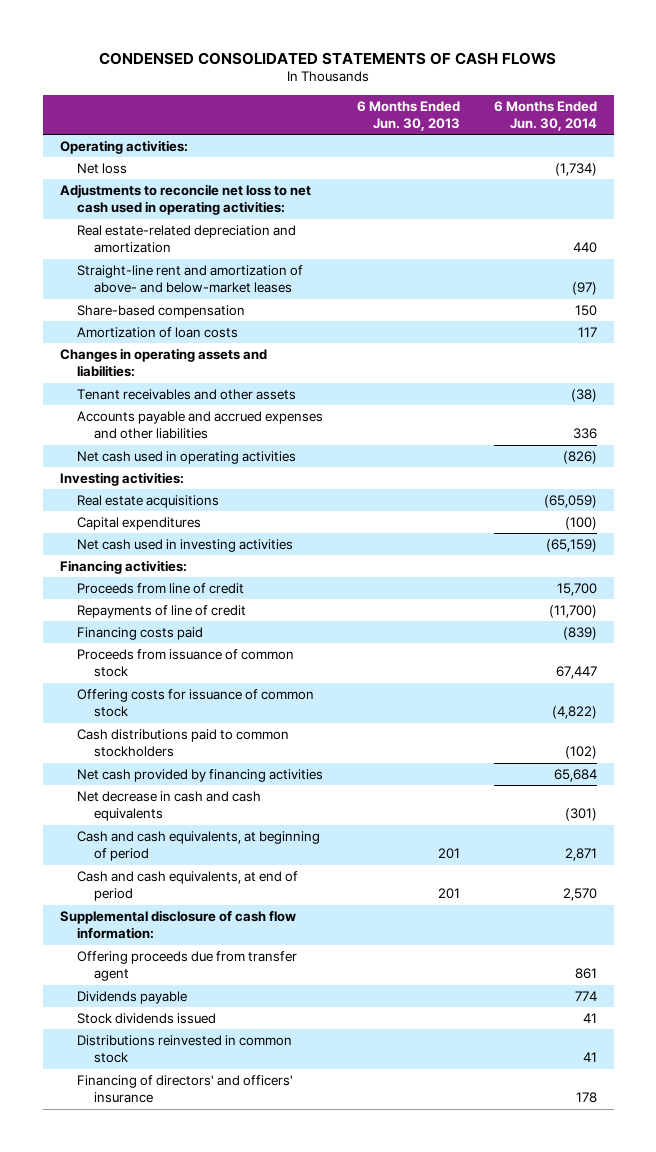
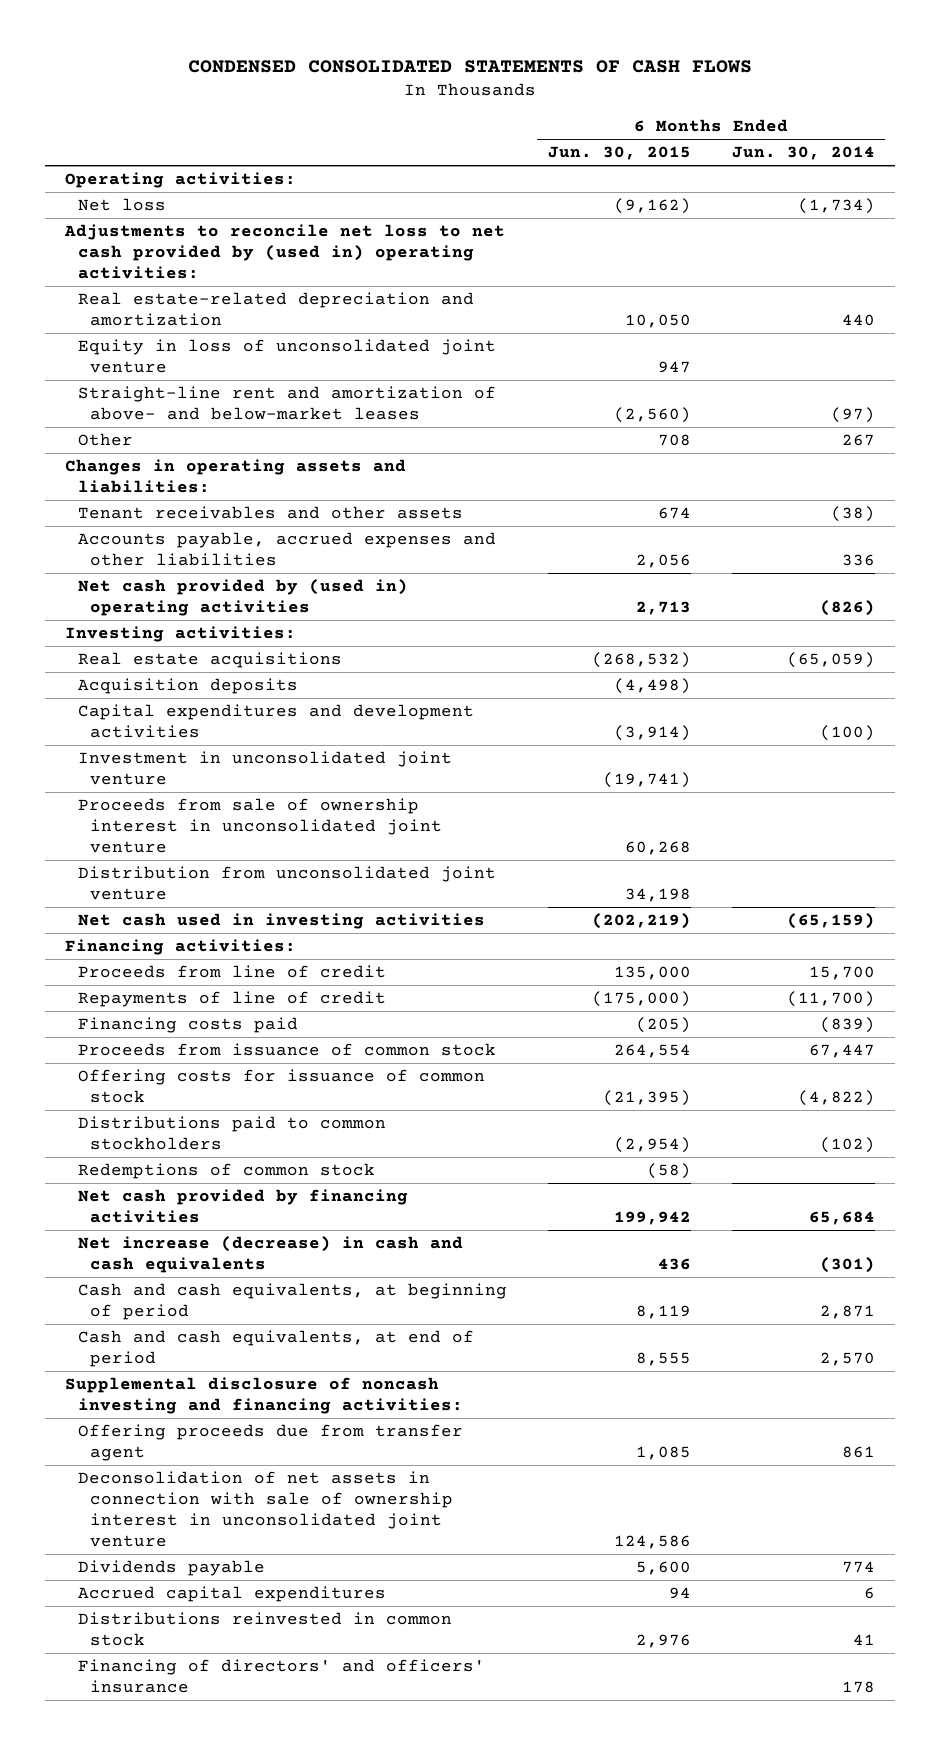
- | 6 Months Ended Jun. 30, 2013 | 6 Months Ended Jun. 30, 2014
+ | 6 Months Ended Jun. 30, 2015 | 6 Months Ended Jun. 30, 2014
- Adjustments to reconcile net loss to net cash used in operating activities:
+ Adjustments to reconcile net loss to net cash provided by (used in) operating activities:
+ Equity in loss of unconsolidated joint venture | 947 |
- Share-based compensation | | 150
- Amortization of loan costs | | 117
+ Other | 708 | 267
- Accounts payable and accrued expenses and other liabilities | | 336
- Net cash used in operating activities | | (826)
+ Accounts payable, accrued expenses and other liabilities | 2,056 | 336
+ Net cash provided by (used in) operating activities | 2,713 | (826)
- Capital expenditures | | (100)
+ Acquisition deposits | (4,498) |
+ Capital expenditures and development activities | (3,914) | (100)
+ Investment in unconsolidated joint venture | (19,741) |
+ Proceeds from sale of ownership interest in unconsolidated joint venture | 60,268 |
+ Distribution from unconsolidated joint venture | 34,198 |
- Cash distributions paid to common stockholders | | (102)
+ Distributions paid to common stockholders | (2,954) | (102)
+ Redemptions of common stock | (58) |
- Net decrease in cash and cash equivalents | | (301)
+ Net increase (decrease) in cash and cash equivalents | 436 | (301)
- Supplemental disclosure of cash flow information:
+ Supplemental disclosure of noncash investing and financing activities:
+ Deconsolidation of net assets in connection with sale of ownership interest in unconsolidated joint venture | 124,586 |
- Stock dividends issued | | 41
+ Accrued capital expenditures | 94 | 6

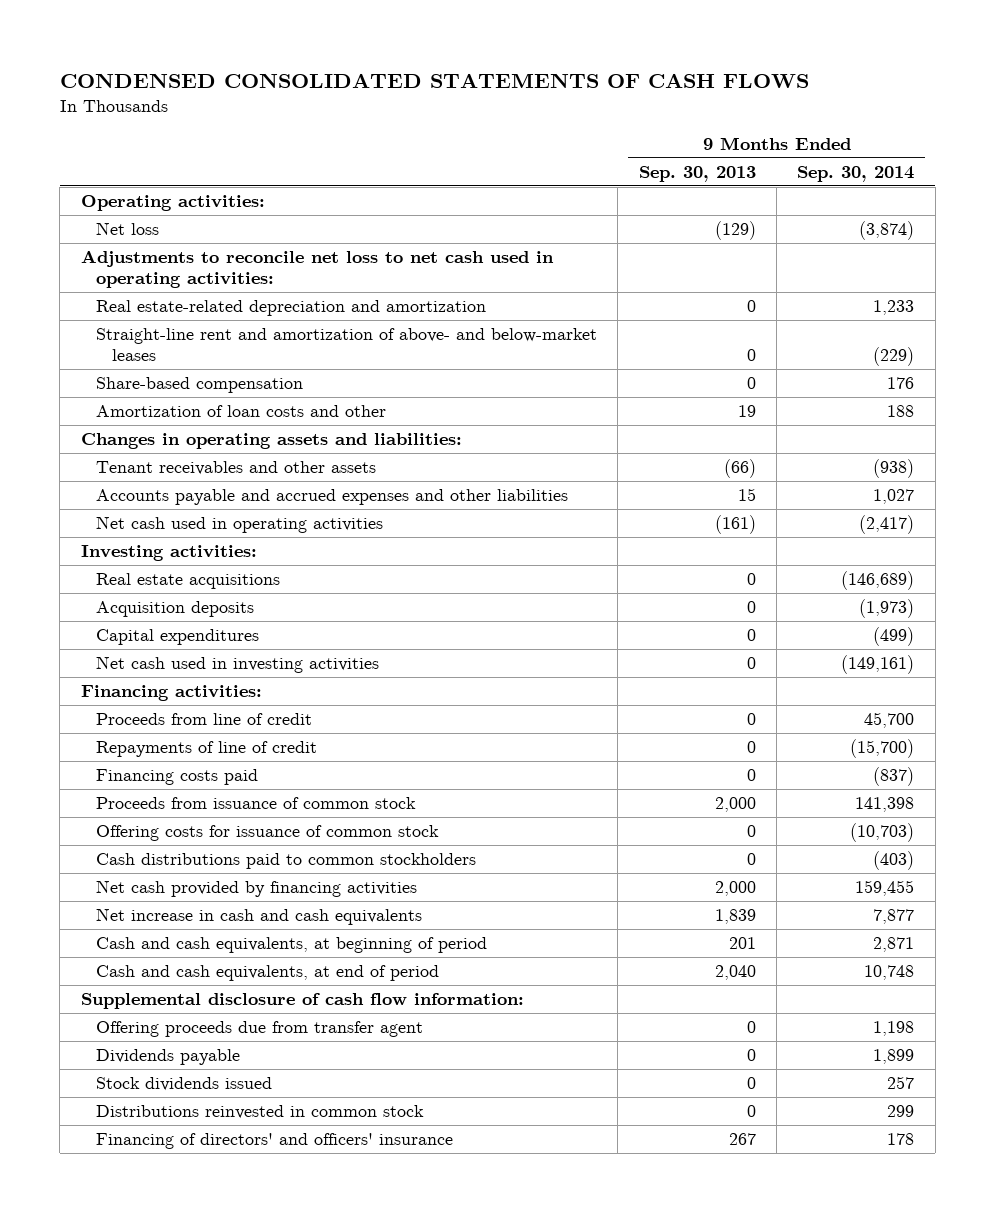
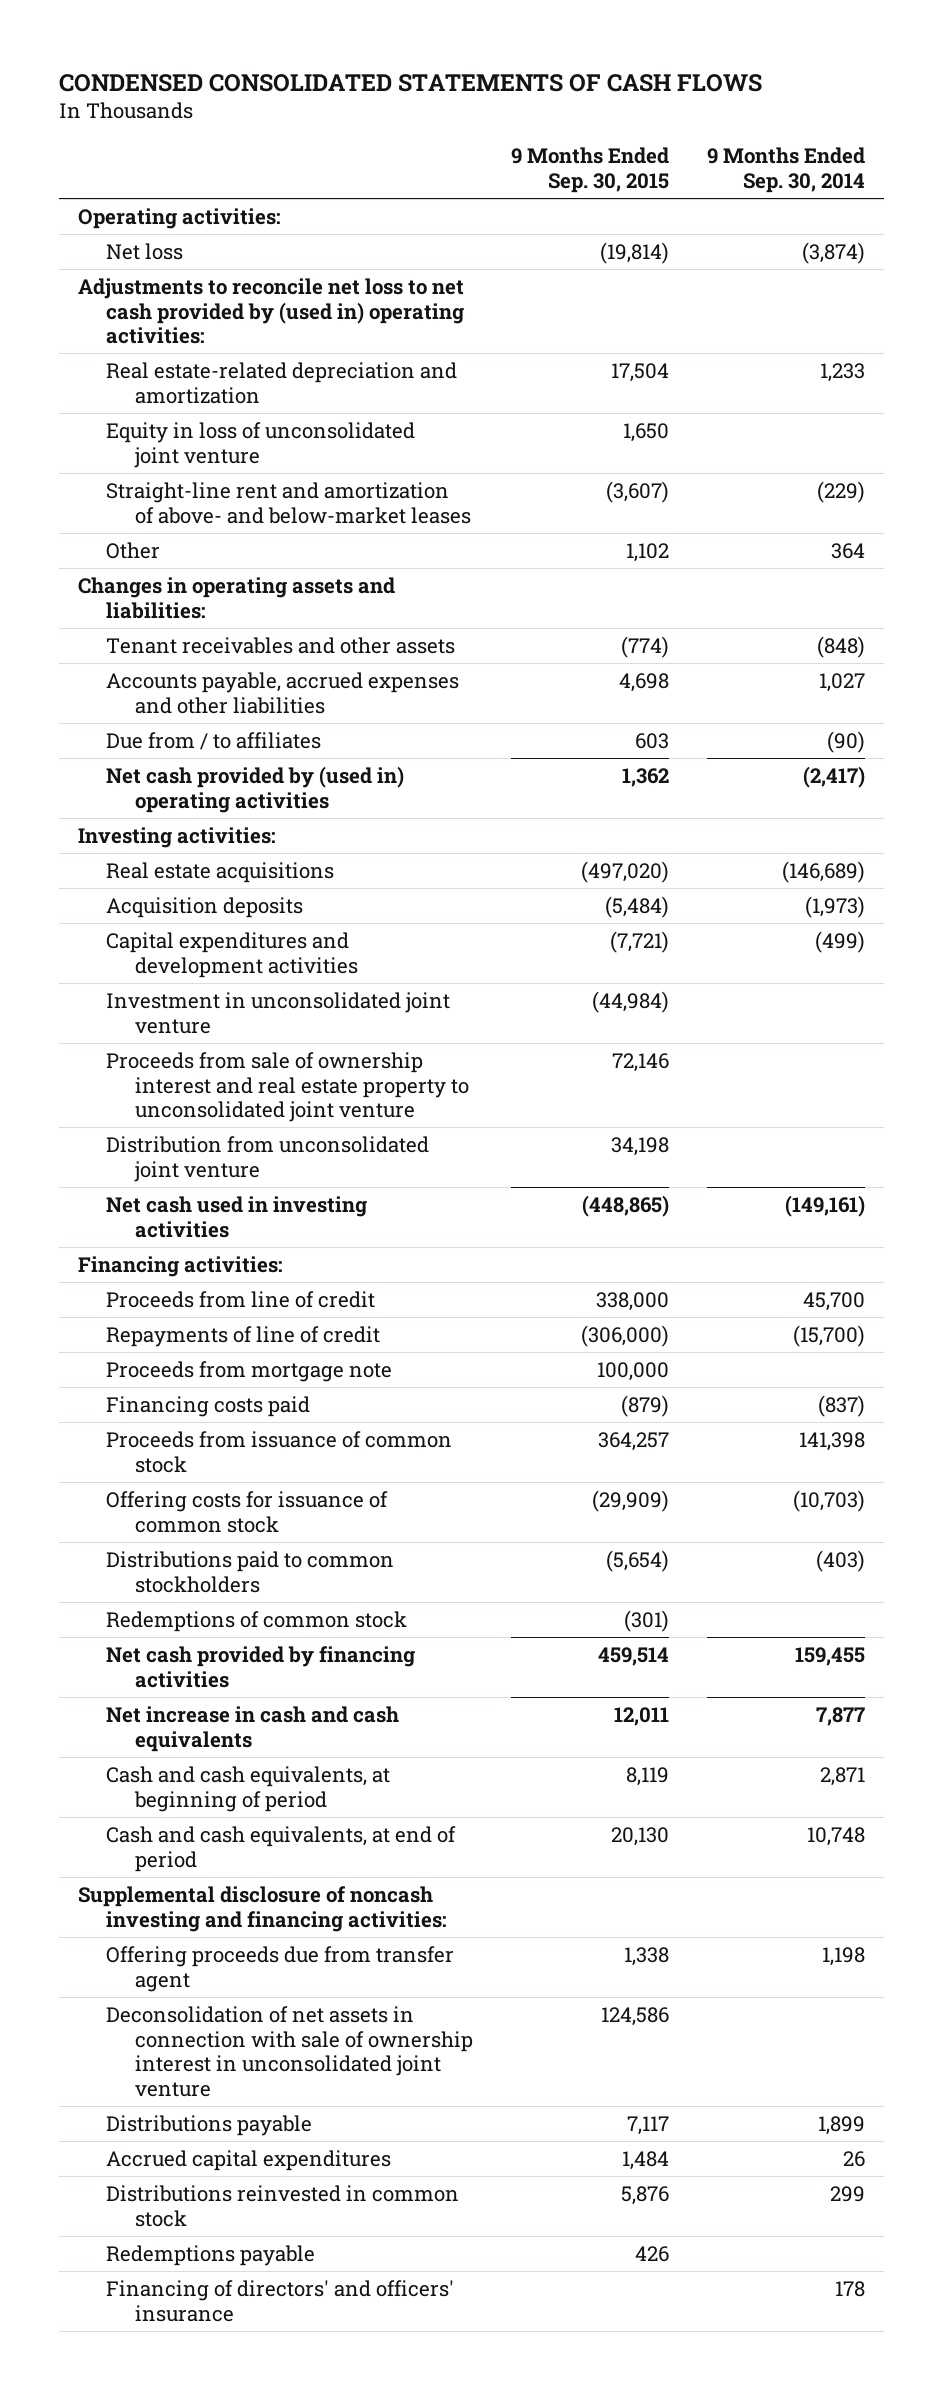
- | 9 Months Ended Sep. 30, 2013 | 9 Months Ended Sep. 30, 2014
+ | 9 Months Ended Sep. 30, 2015 | 9 Months Ended Sep. 30, 2014
- Adjustments to reconcile net loss to net cash used in operating activities:
+ Adjustments to reconcile net loss to net cash provided by (used in) operating activities:
+ Equity in loss of unconsolidated joint venture | 1,650 |
- Share-based compensation | 0 | 176
- Amortization of loan costs and other | 19 | 188
+ Other | 1,102 | 364
- Tenant receivables and other assets | (66) | (938)
- Accounts payable and accrued expenses and other liabilities | 15 | 1,027
- Net cash used in operating activities | (161) | (2,417)
+ Tenant receivables and other assets | (774) | (848)
+ Accounts payable, accrued expenses and other liabilities | 4,698 | 1,027
+ Due from / to affiliates | 603 | (90)
+ Net cash provided by (used in) operating activities | 1,362 | (2,417)
- Capital expenditures | 0 | (499)
+ Capital expenditures and development activities | (7,721) | (499)
+ Investment in unconsolidated joint venture | (44,984) |
+ Proceeds from sale of ownership interest and real estate property to unconsolidated joint venture | 72,146 |
+ Distribution from unconsolidated joint venture | 34,198 |
+ Proceeds from mortgage note | 100,000 |
- Cash distributions paid to common stockholders | 0 | (403)
+ Distributions paid to common stockholders | (5,654) | (403)
+ Redemptions of common stock | (301) |
- Supplemental disclosure of cash flow information:
+ Supplemental disclosure of noncash investing and financing activities:
- Dividends payable | 0 | 1,899
- Stock dividends issued | 0 | 257
+ Deconsolidation of net assets in connection with sale of ownership interest in unconsolidated joint venture | 124,586 |
+ Distributions payable | 7,117 | 1,899
+ Accrued capital expenditures | 1,484 | 26
+ Redemptions payable | 426 |

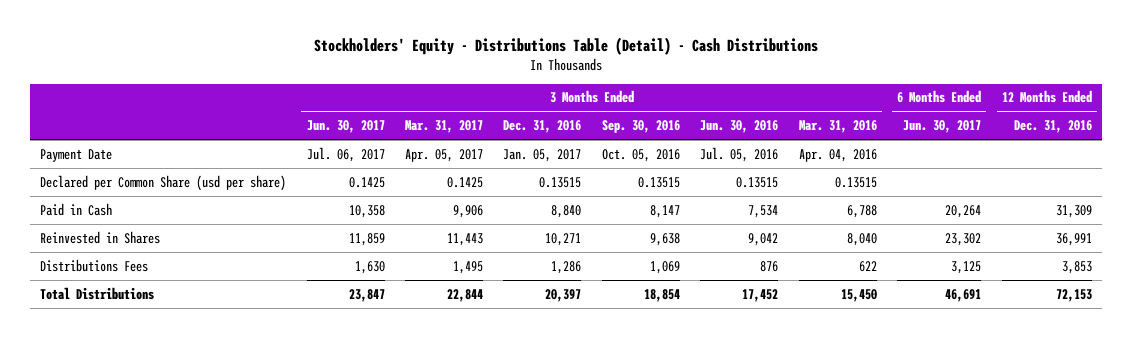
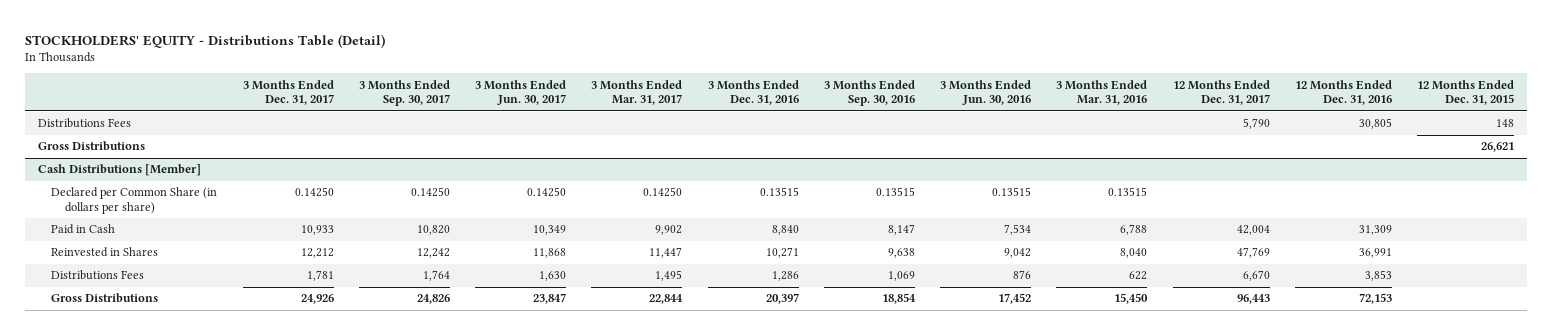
- Stockholders' Equity - Distributions Table (Detail) - Cash Distributions
+ STOCKHOLDERS' EQUITY - Distributions Table (Detail)
- | 3 Months Ended Jun. 30, 2017 | 3 Months Ended Mar. 31, 2017 | 3 Months Ended Dec. 31, 2016 | 3 Months Ended Sep. 30, 2016 | 3 Months Ended Jun. 30, 2016 | 3 Months Ended Mar. 31, 2016 | 6 Months Ended Jun. 30, 2017 | 12 Months Ended Dec. 31, 2016
+ | 3 Months Ended Dec. 31, 2017 | 3 Months Ended Sep. 30, 2017 | 3 Months Ended Jun. 30, 2017 | 3 Months Ended Mar. 31, 2017 | 3 Months Ended Dec. 31, 2016 | 3 Months Ended Sep. 30, 2016 | 3 Months Ended Jun. 30, 2016 | 3 Months Ended Mar. 31, 2016 | 12 Months Ended Dec. 31, 2017 | 12 Months Ended Dec. 31, 2016 | 12 Months Ended Dec. 31, 2015
- Payment Date | Jul. 06, 2017 | Apr. 05, 2017 | Jan. 05, 2017 | Oct. 05, 2016 | Jul. 05, 2016 | Apr. 04, 2016 | |
- Declared per Common Share (usd per share) | 0.1425 | 0.1425 | 0.13515 | 0.13515 | 0.13515 | 0.13515 | |
- Paid in Cash | 10,358 | 9,906 | 8,840 | 8,147 | 7,534 | 6,788 | 20,264 | 31,309
- Reinvested in Shares | 11,859 | 11,443 | 10,271 | 9,638 | 9,042 | 8,040 | 23,302 | 36,991
+ Distributions Fees | | | | | | | | | 5,790 | 30,805 | 148
+ Gross Distributions | | | | | | | | | | | 26,621
+ Cash Distributions [Member]
+ Declared per Common Share (in dollars per share) | 0.14250 | 0.14250 | 0.14250 | 0.14250 | 0.13515 | 0.13515 | 0.13515 | 0.13515 | | |
+ Paid in Cash | 10,933 | 10,820 | 10,349 | 9,902 | 8,840 | 8,147 | 7,534 | 6,788 | 42,004 | 31,309 |
+ Reinvested in Shares | 12,212 | 12,242 | 11,868 | 11,447 | 10,271 | 9,638 | 9,042 | 8,040 | 47,769 | 36,991 |
- Total Distributions | 23,847 | 22,844 | 20,397 | 18,854 | 17,452 | 15,450 | 46,691 | 72,153
+ Gross Distributions | 24,926 | 24,826 | 23,847 | 22,844 | 20,397 | 18,854 | 17,452 | 15,450 | 96,443 | 72,153 |

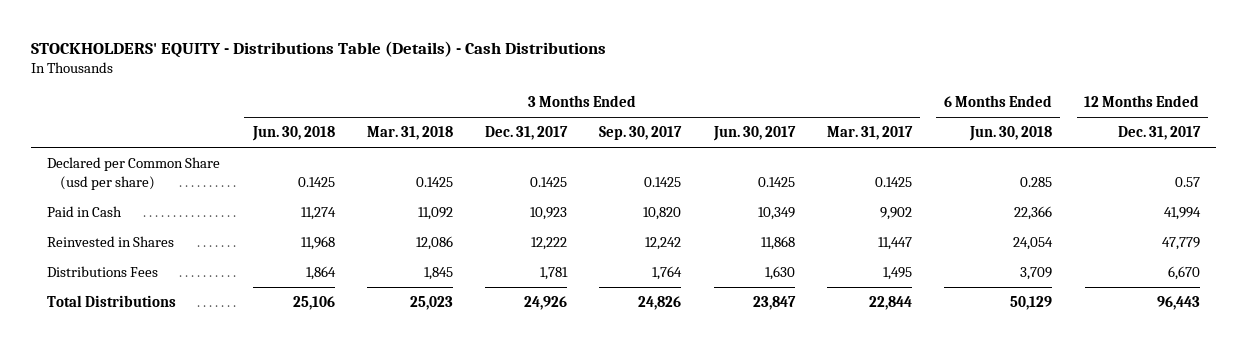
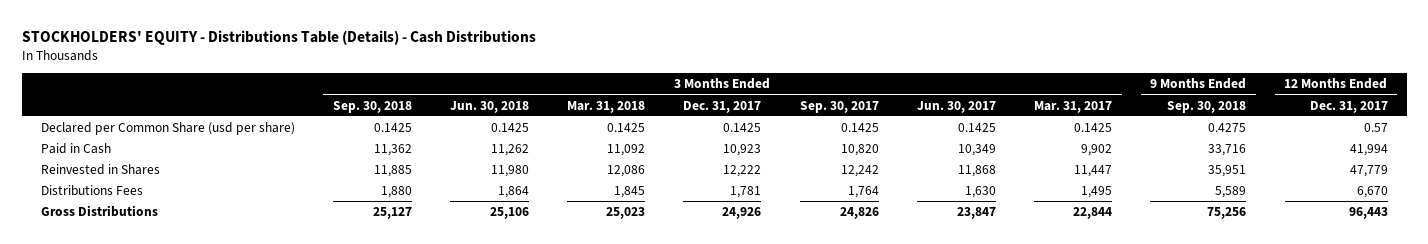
- | 3 Months Ended Jun. 30, 2018 | 3 Months Ended Mar. 31, 2018 | 3 Months Ended Dec. 31, 2017 | 3 Months Ended Sep. 30, 2017 | 3 Months Ended Jun. 30, 2017 | 3 Months Ended Mar. 31, 2017 | 6 Months Ended Jun. 30, 2018 | 12 Months Ended Dec. 31, 2017
+ | 3 Months Ended Sep. 30, 2018 | 3 Months Ended Jun. 30, 2018 | 3 Months Ended Mar. 31, 2018 | 3 Months Ended Dec. 31, 2017 | 3 Months Ended Sep. 30, 2017 | 3 Months Ended Jun. 30, 2017 | 3 Months Ended Mar. 31, 2017 | 9 Months Ended Sep. 30, 2018 | 12 Months Ended Dec. 31, 2017
- Paid in Cash | 11,274 | 11,092 | 10,923 | 10,820 | 10,349 | 9,902 | 22,366 | 41,994
- Reinvested in Shares | 11,968 | 12,086 | 12,222 | 12,242 | 11,868 | 11,447 | 24,054 | 47,779
+ Paid in Cash | 11,362 | 11,262 | 11,092 | 10,923 | 10,820 | 10,349 | 9,902 | 33,716 | 41,994
+ Reinvested in Shares | 11,885 | 11,980 | 12,086 | 12,222 | 12,242 | 11,868 | 11,447 | 35,951 | 47,779
- Total Distributions | 25,106 | 25,023 | 24,926 | 24,826 | 23,847 | 22,844 | 50,129 | 96,443
+ Gross Distributions | 25,127 | 25,106 | 25,023 | 24,926 | 24,826 | 23,847 | 22,844 | 75,256 | 96,443

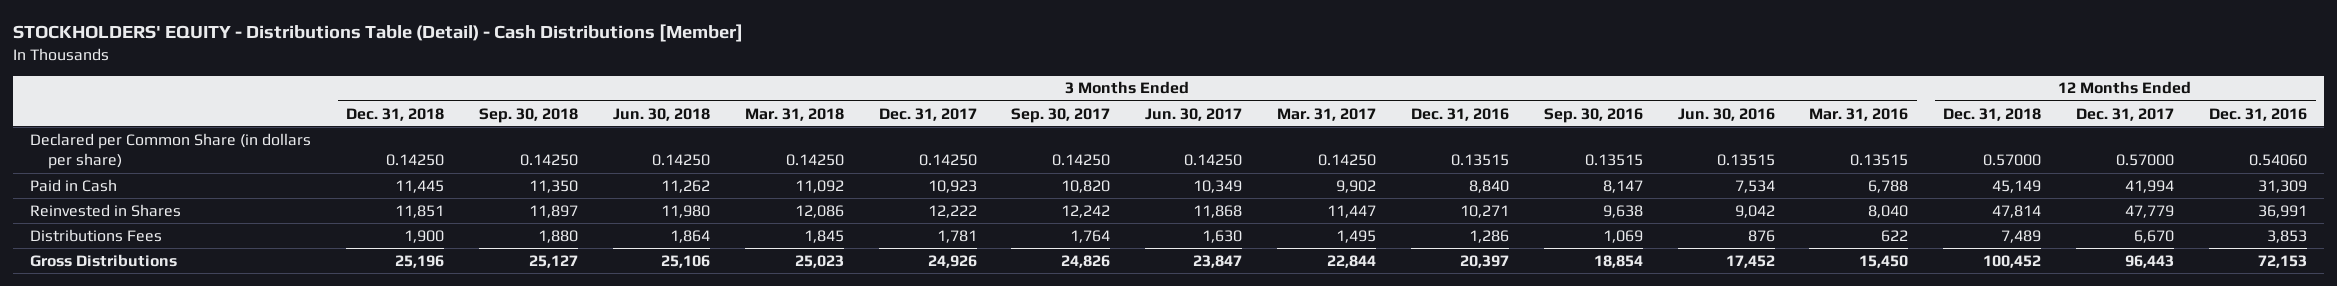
- STOCKHOLDERS' EQUITY - Distributions Table (Details) - Cash Distributions
+ STOCKHOLDERS' EQUITY - Distributions Table (Detail) - Cash Distributions [Member]
- | 3 Months Ended Sep. 30, 2018 | 3 Months Ended Jun. 30, 2018 | 3 Months Ended Mar. 31, 2018 | 3 Months Ended Dec. 31, 2017 | 3 Months Ended Sep. 30, 2017 | 3 Months Ended Jun. 30, 2017 | 3 Months Ended Mar. 31, 2017 | 9 Months Ended Sep. 30, 2018 | 12 Months Ended Dec. 31, 2017
+ | 3 Months Ended Dec. 31, 2018 | 3 Months Ended Sep. 30, 2018 | 3 Months Ended Jun. 30, 2018 | 3 Months Ended Mar. 31, 2018 | 3 Months Ended Dec. 31, 2017 | 3 Months Ended Sep. 30, 2017 | 3 Months Ended Jun. 30, 2017 | 3 Months Ended Mar. 31, 2017 | 3 Months Ended Dec. 31, 2016 | 3 Months Ended Sep. 30, 2016 | 3 Months Ended Jun. 30, 2016 | 3 Months Ended Mar. 31, 2016 | 12 Months Ended Dec. 31, 2018 | 12 Months Ended Dec. 31, 2017 | 12 Months Ended Dec. 31, 2016
- Declared per Common Share (usd per share) | 0.1425 | 0.1425 | 0.1425 | 0.1425 | 0.1425 | 0.1425 | 0.1425 | 0.4275 | 0.57
- Paid in Cash | 11,362 | 11,262 | 11,092 | 10,923 | 10,820 | 10,349 | 9,902 | 33,716 | 41,994
- Reinvested in Shares | 11,885 | 11,980 | 12,086 | 12,222 | 12,242 | 11,868 | 11,447 | 35,951 | 47,779
+ Declared per Common Share (in dollars per share) | 0.14250 | 0.14250 | 0.14250 | 0.14250 | 0.14250 | 0.14250 | 0.14250 | 0.14250 | 0.13515 | 0.13515 | 0.13515 | 0.13515 | 0.57000 | 0.57000 | 0.54060
+ Paid in Cash | 11,445 | 11,350 | 11,262 | 11,092 | 10,923 | 10,820 | 10,349 | 9,902 | 8,840 | 8,147 | 7,534 | 6,788 | 45,149 | 41,994 | 31,309
+ Reinvested in Shares | 11,851 | 11,897 | 11,980 | 12,086 | 12,222 | 12,242 | 11,868 | 11,447 | 10,271 | 9,638 | 9,042 | 8,040 | 47,814 | 47,779 | 36,991

